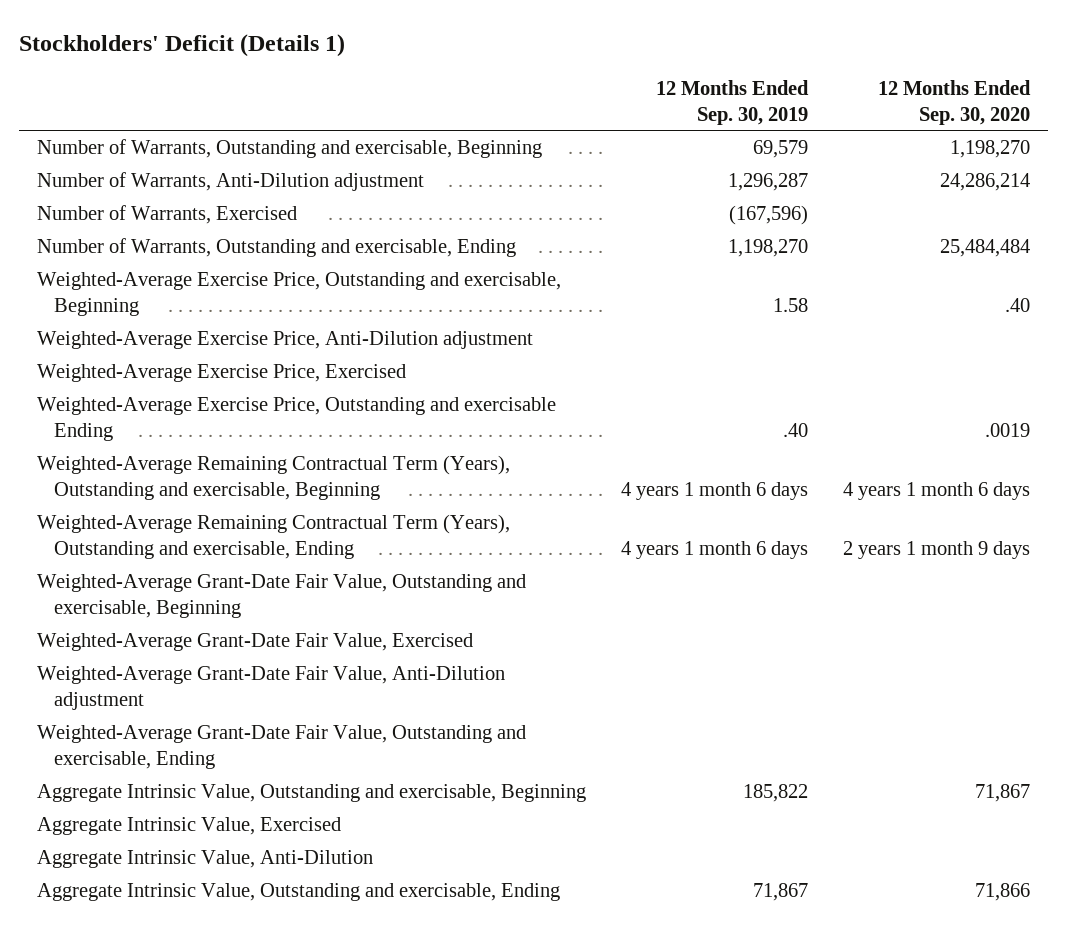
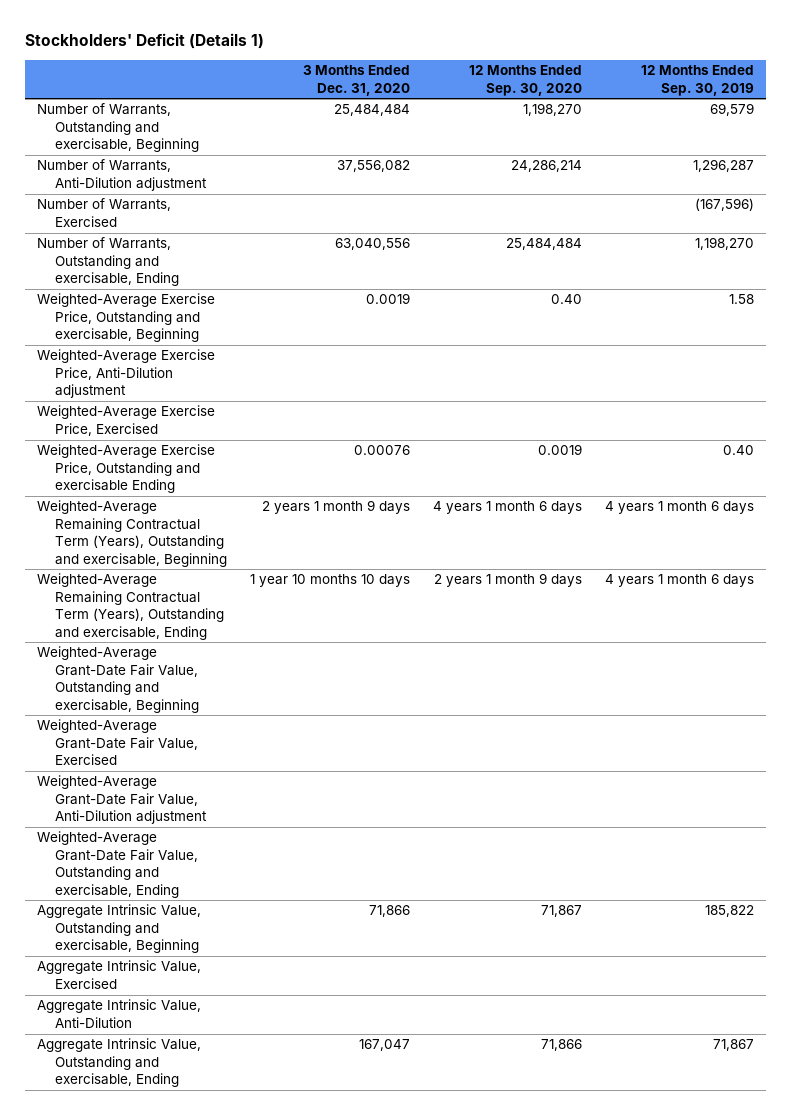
- | 12 Months Ended Sep. 30, 2019 | 12 Months Ended Sep. 30, 2020
+ | 3 Months Ended Dec. 31, 2020 | 12 Months Ended Sep. 30, 2020 | 12 Months Ended Sep. 30, 2019
- Weighted-Average Exercise Price, Outstanding and exercisable, Beginning | 1.58 | .40
+ Weighted-Average Exercise Price, Outstanding and exercisable, Beginning | 0.0019 | 0.40 | 1.58
- Weighted-Average Exercise Price, Outstanding and exercisable Ending | .40 | .0019
+ Weighted-Average Exercise Price, Outstanding and exercisable Ending | 0.00076 | 0.0019 | 0.40

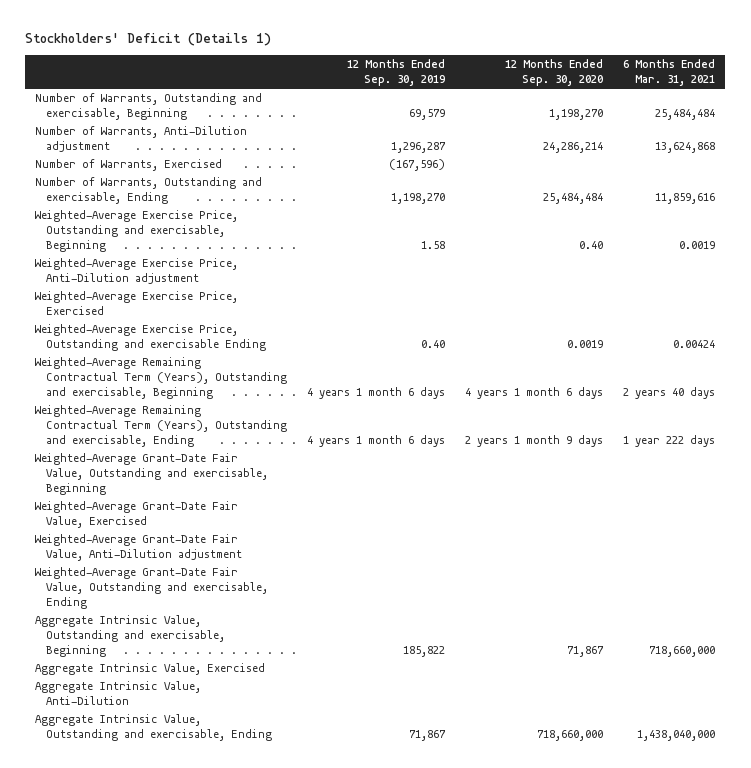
- | 3 Months Ended Dec. 31, 2020 | 12 Months Ended Sep. 30, 2020 | 12 Months Ended Sep. 30, 2019
+ | 12 Months Ended Sep. 30, 2019 | 12 Months Ended Sep. 30, 2020 | 6 Months Ended Mar. 31, 2021
- Aggregate Intrinsic Value, Outstanding and exercisable, Ending | 167,047 | 71,866 | 71,867
+ Aggregate Intrinsic Value, Outstanding and exercisable, Ending | 71,867 | 718,660,000 | 1,438,040,000

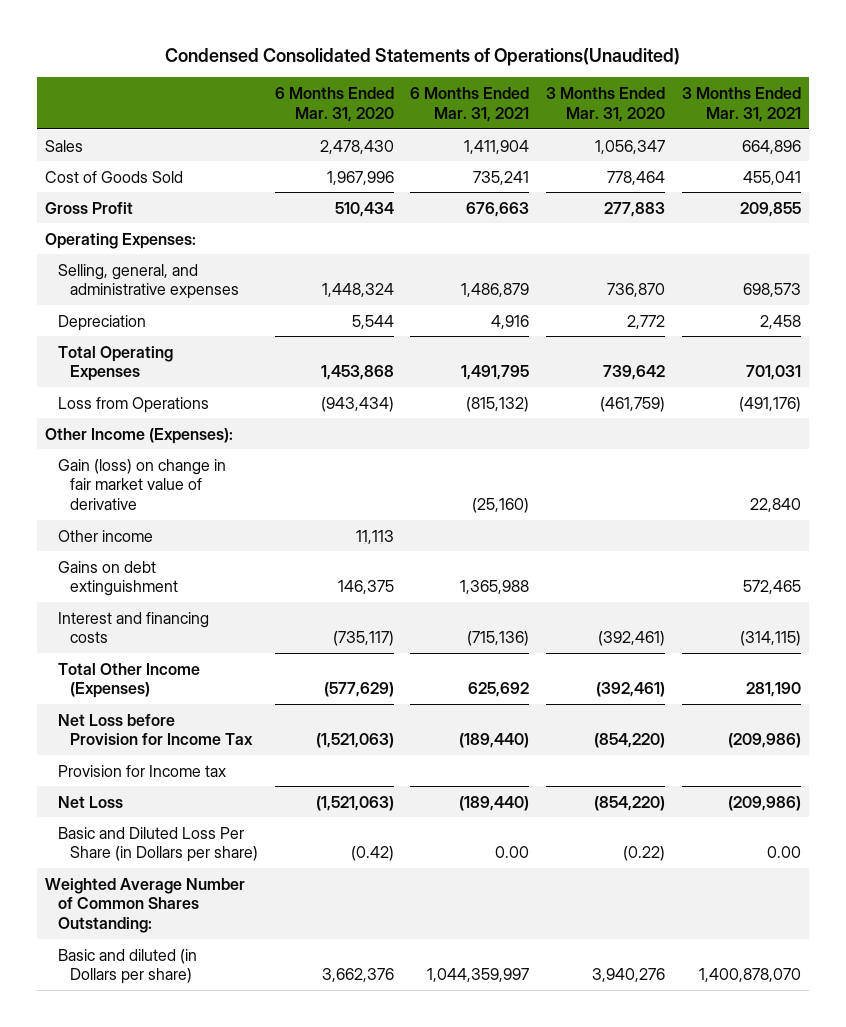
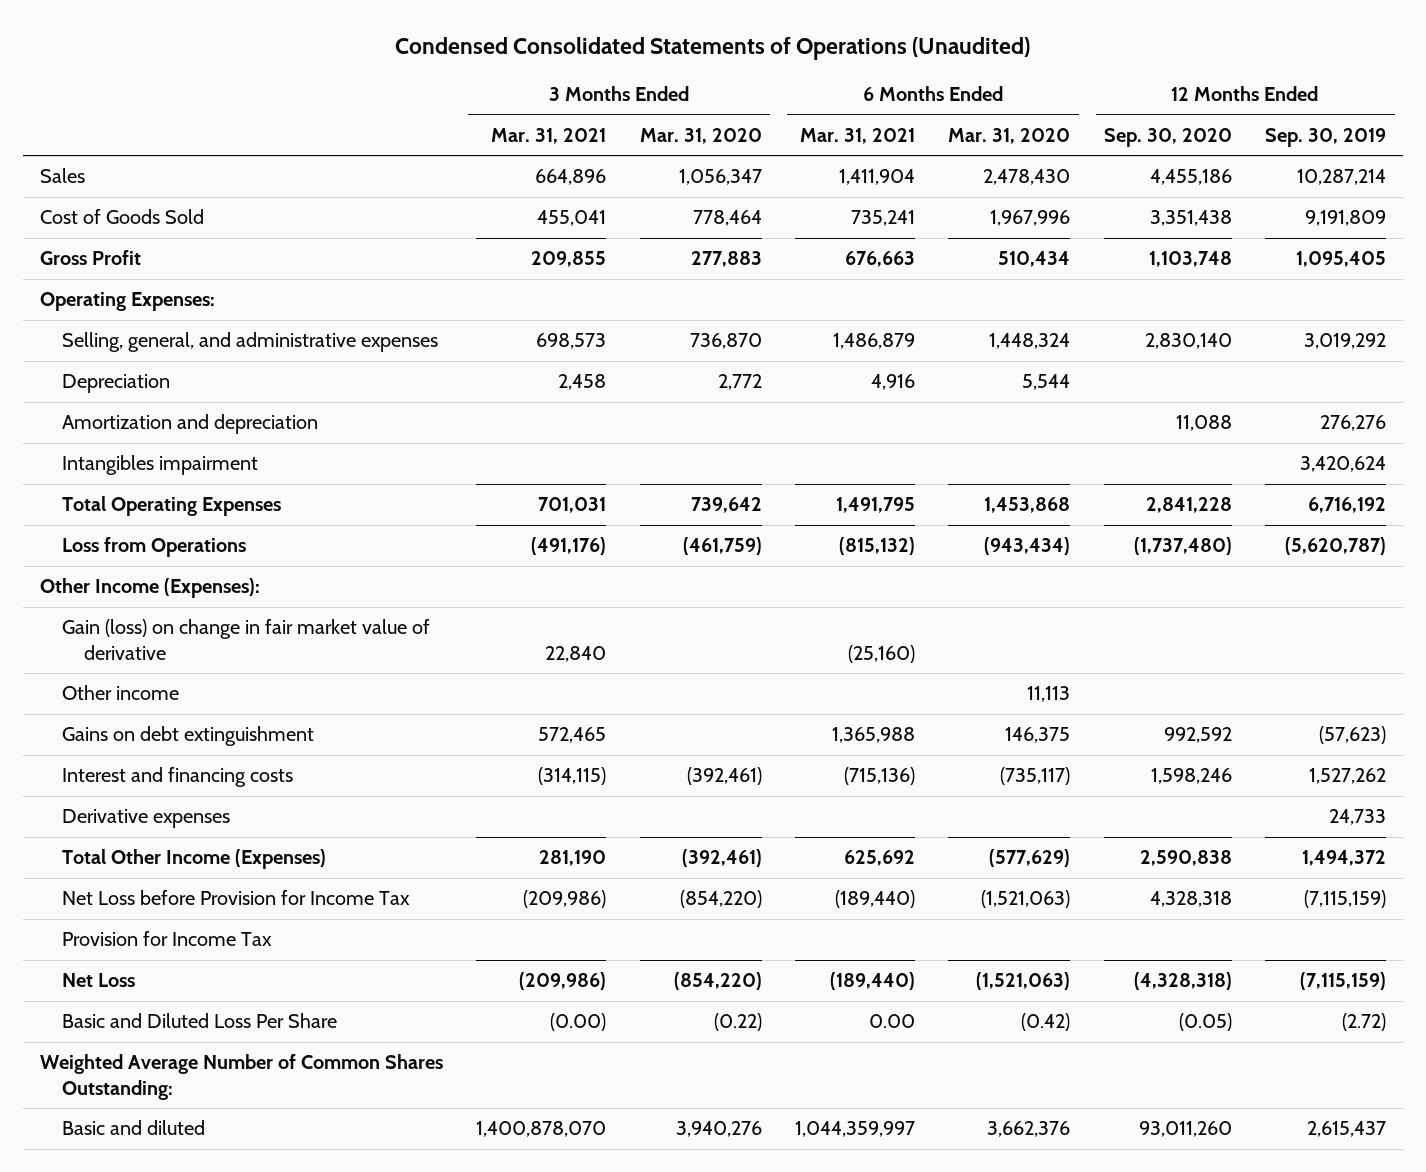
- Condensed Consolidated Statements of Operations(Unaudited)
+ Condensed Consolidated Statements of Operations (Unaudited)
- | 6 Months Ended Mar. 31, 2020 | 6 Months Ended Mar. 31, 2021 | 3 Months Ended Mar. 31, 2020 | 3 Months Ended Mar. 31, 2021
+ | 3 Months Ended Mar. 31, 2021 | 3 Months Ended Mar. 31, 2020 | 6 Months Ended Mar. 31, 2021 | 6 Months Ended Mar. 31, 2020 | 12 Months Ended Sep. 30, 2020 | 12 Months Ended Sep. 30, 2019
+ Amortization and depreciation | | | | | 11,088 | 276,276
+ Intangibles impairment | | | | | | 3,420,624
+ Derivative expenses | | | | | | 24,733
- Provision for Income tax
+ Provision for Income Tax
- Basic and Diluted Loss Per Share (in Dollars per share) | (0.42) | 0.00 | (0.22) | 0.00
+ Basic and Diluted Loss Per Share | (0.00) | (0.22) | 0.00 | (0.42) | (0.05) | (2.72)
- Basic and diluted (in Dollars per share) | 3,662,376 | 1,044,359,997 | 3,940,276 | 1,400,878,070
+ Basic and diluted | 1,400,878,070 | 3,940,276 | 1,044,359,997 | 3,662,376 | 93,011,260 | 2,615,437

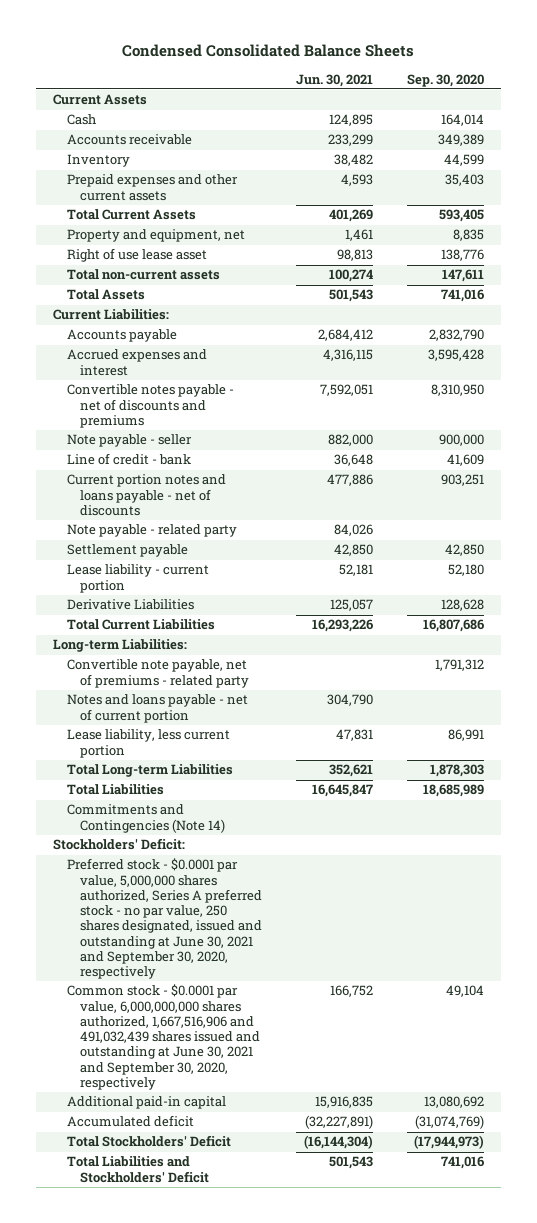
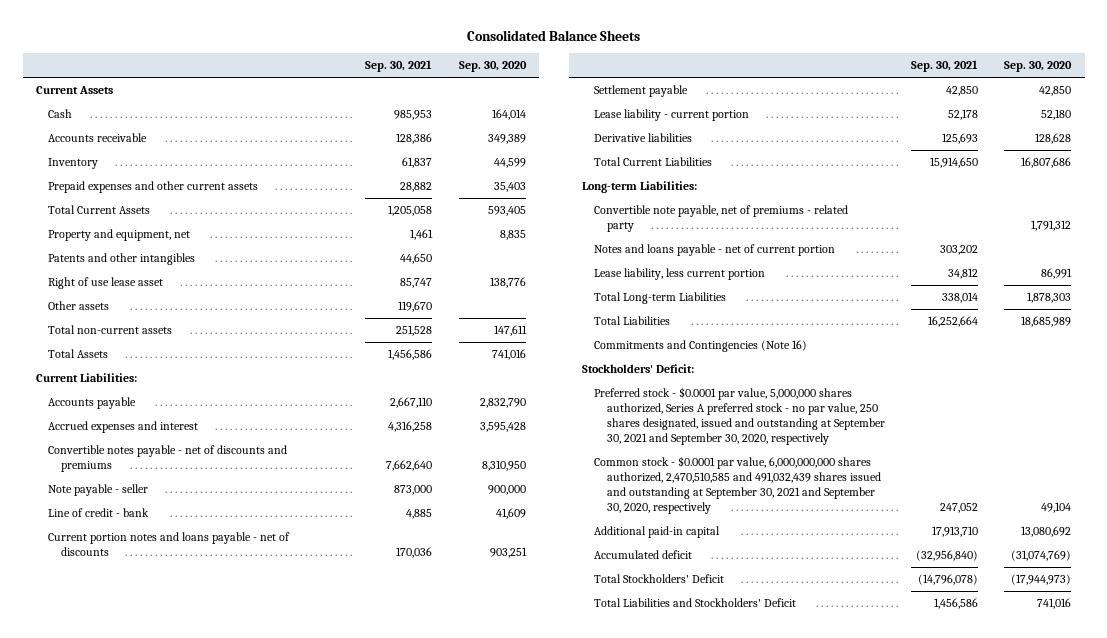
- Condensed Consolidated Balance Sheets
+ Consolidated Balance Sheets
- | Jun. 30, 2021 | Sep. 30, 2020
+ | Sep. 30, 2021 | Sep. 30, 2020
+ Patents and other intangibles | 44,650 |
+ Other assets | 119,670 |
- Note payable - related party | 84,026 |
- Derivative Liabilities | 125,057 | 128,628
+ Derivative liabilities | 125,693 | 128,628
- Commitments and Contingencies (Note 14)
+ Commitments and Contingencies (Note 16)
- Preferred stock - $0.0001 par value, 5,000,000 shares authorized, Series A preferred stock - no par value, 250 shares designated, issued and outstanding at June 30, 2021 and September 30, 2020, respectively
- Common stock - $0.0001 par value, 6,000,000,000 shares authorized, 1,667,516,906 and 491,032,439 shares issued and outstanding at June 30, 2021 and September 30, 2020, respectively | 166,752 | 49,104
+ Preferred stock - $0.0001 par value, 5,000,000 shares authorized, Series A preferred stock - no par value, 250 shares designated, issued and outstanding at September 30, 2021 and September 30, 2020, respectively
+ Common stock - $0.0001 par value, 6,000,000,000 shares authorized, 2,470,510,585 and 491,032,439 shares issued and outstanding at September 30, 2021 and September 30, 2020, respectively | 247,052 | 49,104

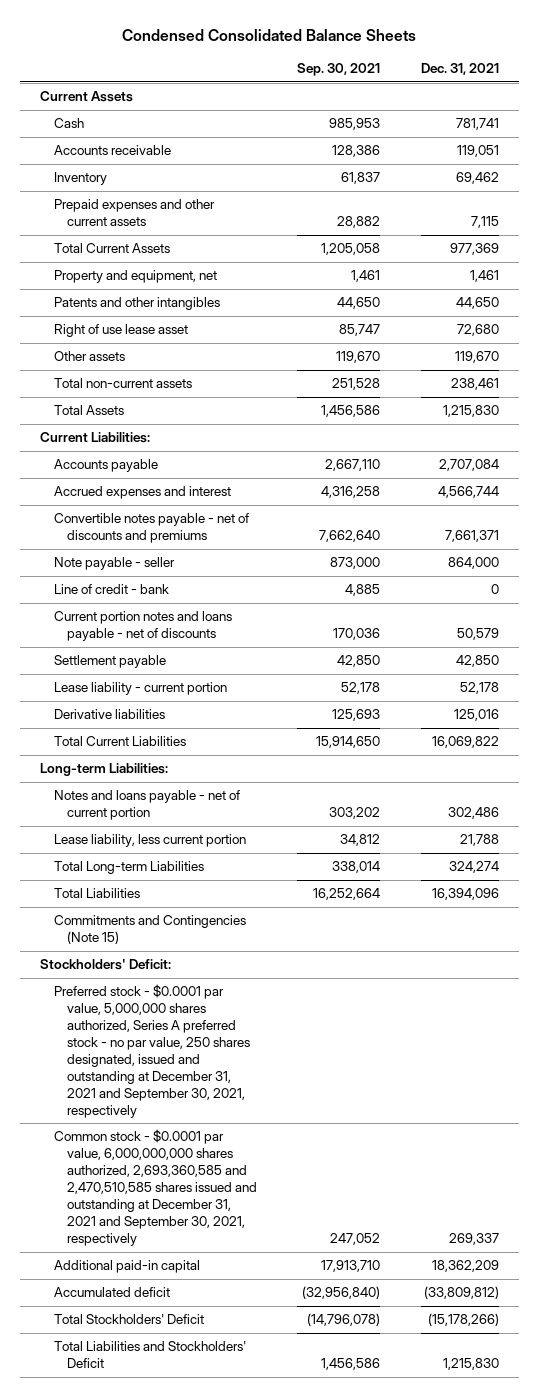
- Consolidated Balance Sheets
+ Condensed Consolidated Balance Sheets
- | Sep. 30, 2021 | Sep. 30, 2020
+ | Sep. 30, 2021 | Dec. 31, 2021
- Convertible note payable, net of premiums - related party | | 1,791,312
- Commitments and Contingencies (Note 16)
+ Commitments and Contingencies (Note 15)
- Preferred stock - $0.0001 par value, 5,000,000 shares authorized, Series A preferred stock - no par value, 250 shares designated, issued and outstanding at September 30, 2021 and September 30, 2020, respectively
- Common stock - $0.0001 par value, 6,000,000,000 shares authorized, 2,470,510,585 and 491,032,439 shares issued and outstanding at September 30, 2021 and September 30, 2020, respectively | 247,052 | 49,104
+ Preferred stock - $0.0001 par value, 5,000,000 shares authorized, Series A preferred stock - no par value, 250 shares designated, issued and outstanding at December 31, 2021 and September 30, 2021, respectively
+ Common stock - $0.0001 par value, 6,000,000,000 shares authorized, 2,693,360,585 and 2,470,510,585 shares issued and outstanding at December 31, 2021 and September 30, 2021, respectively | 247,052 | 269,337

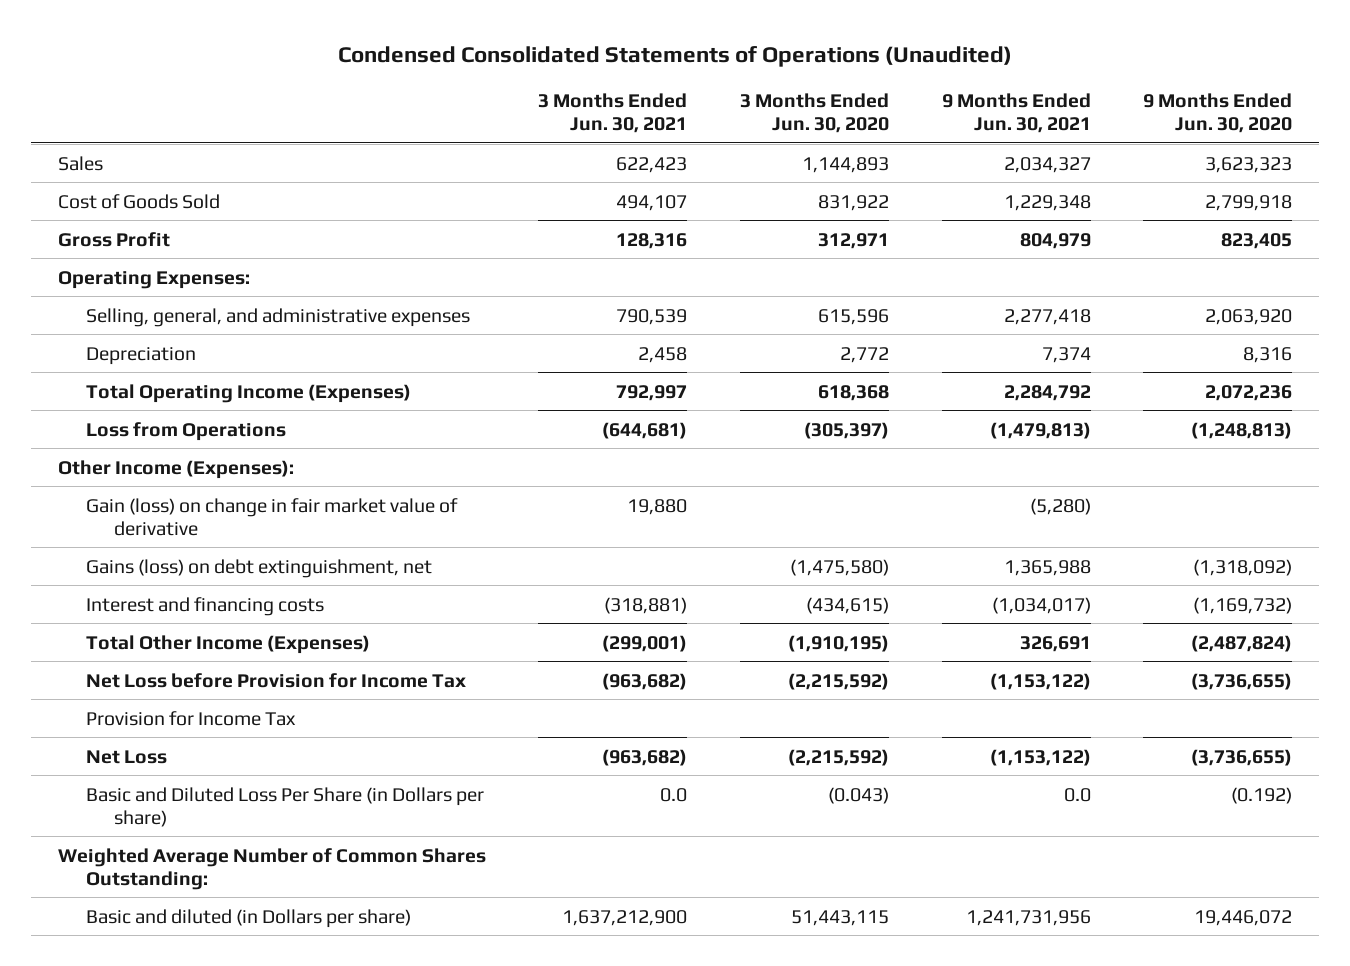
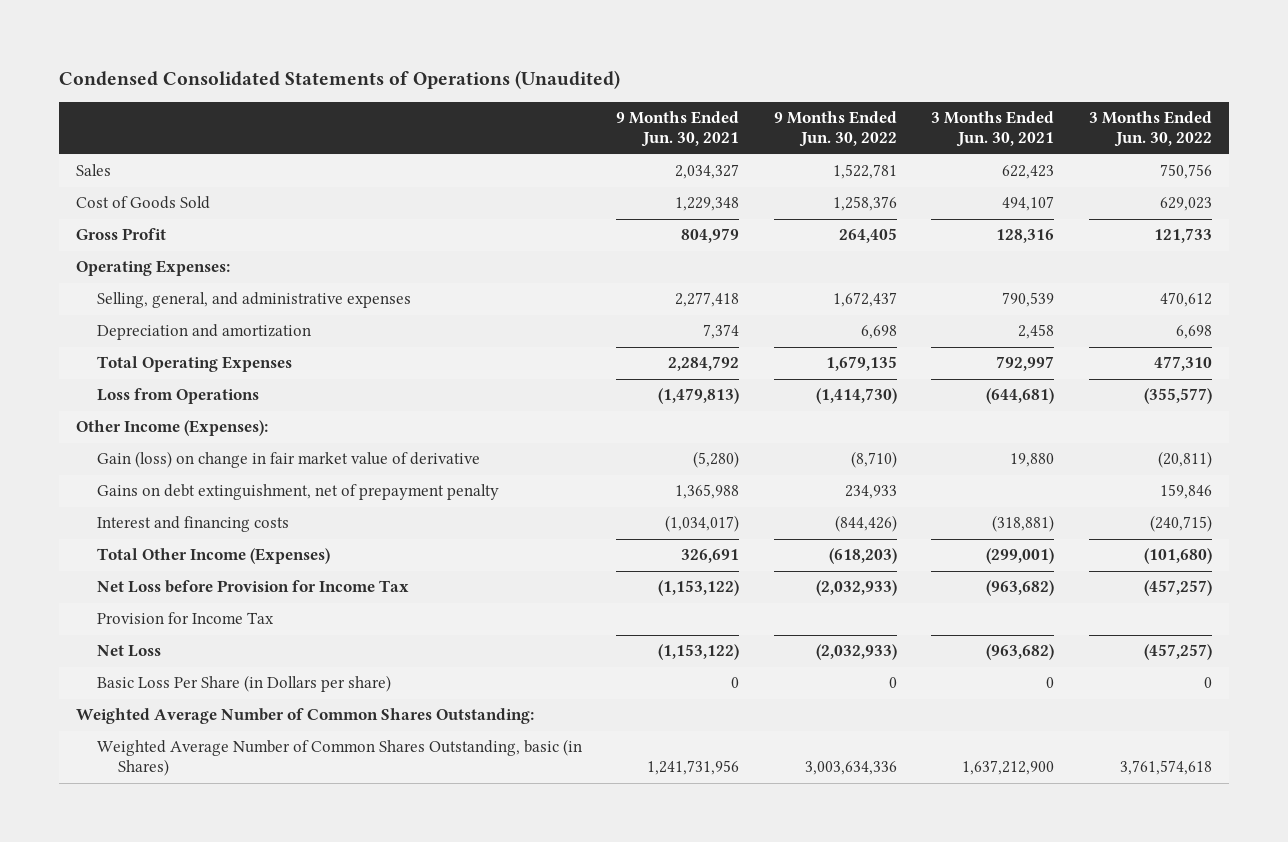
- | 3 Months Ended Jun. 30, 2021 | 3 Months Ended Jun. 30, 2020 | 9 Months Ended Jun. 30, 2021 | 9 Months Ended Jun. 30, 2020
+ | 9 Months Ended Jun. 30, 2021 | 9 Months Ended Jun. 30, 2022 | 3 Months Ended Jun. 30, 2021 | 3 Months Ended Jun. 30, 2022
- Depreciation | 2,458 | 2,772 | 7,374 | 8,316
- Total Operating Income (Expenses) | 792,997 | 618,368 | 2,284,792 | 2,072,236
+ Depreciation and amortization | 7,374 | 6,698 | 2,458 | 6,698
+ Total Operating Expenses | 2,284,792 | 1,679,135 | 792,997 | 477,310
- Gains (loss) on debt extinguishment, net | | (1,475,580) | 1,365,988 | (1,318,092)
+ Gains on debt extinguishment, net of prepayment penalty | 1,365,988 | 234,933 | | 159,846
- Basic and Diluted Loss Per Share (in Dollars per share) | 0.0 | (0.043) | 0.0 | (0.192)
+ Basic Loss Per Share (in Dollars per share) | 0 | 0 | 0 | 0
- Basic and diluted (in Dollars per share) | 1,637,212,900 | 51,443,115 | 1,241,731,956 | 19,446,072
+ Weighted Average Number of Common Shares Outstanding, basic (in Shares) | 1,241,731,956 | 3,003,634,336 | 1,637,212,900 | 3,761,574,618

